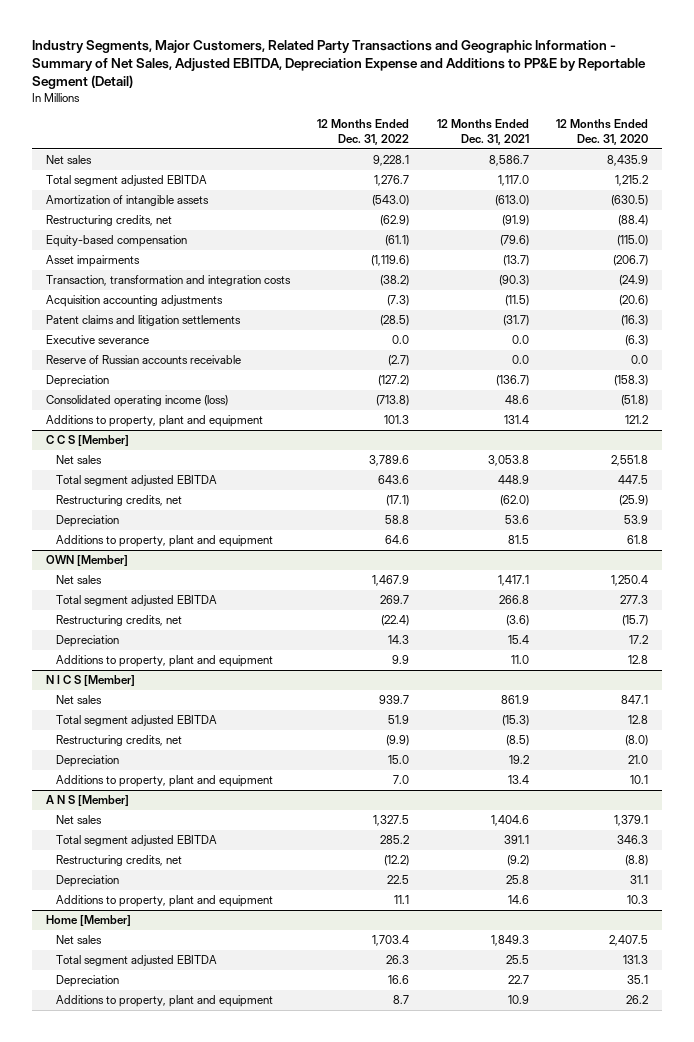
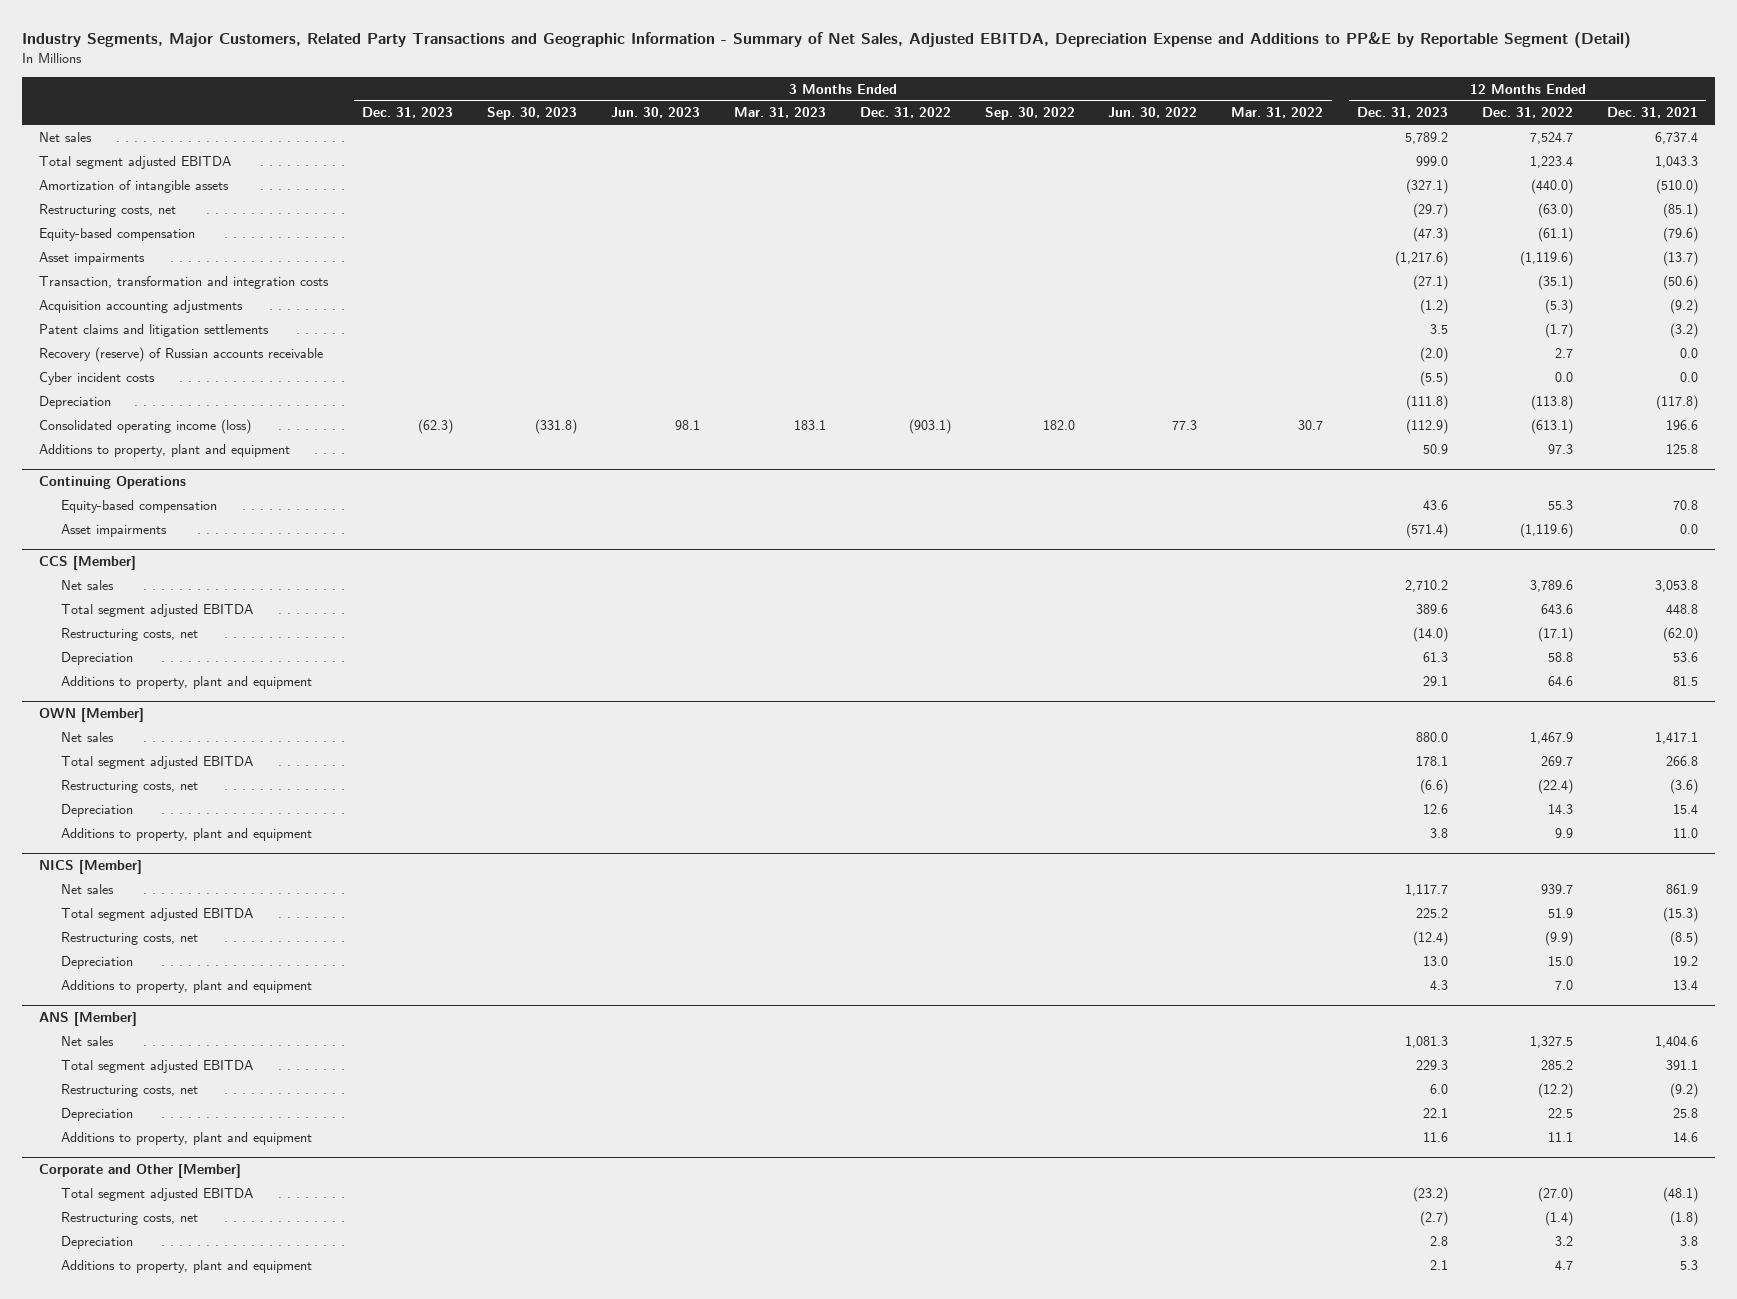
- | 12 Months Ended Dec. 31, 2022 | 12 Months Ended Dec. 31, 2021 | 12 Months Ended Dec. 31, 2020
+ | 3 Months Ended Dec. 31, 2023 | 3 Months Ended Sep. 30, 2023 | 3 Months Ended Jun. 30, 2023 | 3 Months Ended Mar. 31, 2023 | 3 Months Ended Dec. 31, 2022 | 3 Months Ended Sep. 30, 2022 | 3 Months Ended Jun. 30, 2022 | 3 Months Ended Mar. 31, 2022 | 12 Months Ended Dec. 31, 2023 | 12 Months Ended Dec. 31, 2022 | 12 Months Ended Dec. 31, 2021
- Net sales | 9,228.1 | 8,586.7 | 8,435.9
- Total segment adjusted EBITDA | 1,276.7 | 1,117.0 | 1,215.2
- Amortization of intangible assets | (543.0) | (613.0) | (630.5)
- Restructuring credits, net | (62.9) | (91.9) | (88.4)
+ Net sales | | | | | | | | | 5,789.2 | 7,524.7 | 6,737.4
+ Total segment adjusted EBITDA | | | | | | | | | 999.0 | 1,223.4 | 1,043.3
+ Amortization of intangible assets | | | | | | | | | (327.1) | (440.0) | (510.0)
+ Restructuring costs, net | | | | | | | | | (29.7) | (63.0) | (85.1)
- Transaction, transformation and integration costs | (38.2) | (90.3) | (24.9)
- Acquisition accounting adjustments | (7.3) | (11.5) | (20.6)
- Patent claims and litigation settlements | (28.5) | (31.7) | (16.3)
- Executive severance | 0.0 | 0.0 | (6.3)
- Reserve of Russian accounts receivable | (2.7) | 0.0 | 0.0
- Depreciation | (127.2) | (136.7) | (158.3)
- Consolidated operating income (loss) | (713.8) | 48.6 | (51.8)
- Additions to property, plant and equipment | 101.3 | 131.4 | 121.2
- C C S [Member]
+ Transaction, transformation and integration costs | | | | | | | | | (27.1) | (35.1) | (50.6)
+ Acquisition accounting adjustments | | | | | | | | | (1.2) | (5.3) | (9.2)
+ Patent claims and litigation settlements | | | | | | | | | 3.5 | (1.7) | (3.2)
+ Recovery (reserve) of Russian accounts receivable | | | | | | | | | (2.0) | 2.7 | 0.0
+ Cyber incident costs | | | | | | | | | (5.5) | 0.0 | 0.0
+ Depreciation | | | | | | | | | (111.8) | (113.8) | (117.8)
+ Consolidated operating income (loss) | (62.3) | (331.8) | 98.1 | 183.1 | (903.1) | 182.0 | 77.3 | 30.7 | (112.9) | (613.1) | 196.6
+ Additions to property, plant and equipment | | | | | | | | | 50.9 | 97.3 | 125.8
+ Continuing Operations
+ Equity-based compensation | | | | | | | | | 43.6 | 55.3 | 70.8
+ Asset impairments | | | | | | | | | (571.4) | (1,119.6) | 0.0
+ CCS [Member]
- Total segment adjusted EBITDA | 643.6 | 448.9 | 447.5
- Restructuring credits, net | (17.1) | (62.0) | (25.9)
+ Total segment adjusted EBITDA | | | | | | | | | 389.6 | 643.6 | 448.8
+ Restructuring costs, net | | | | | | | | | (14.0) | (17.1) | (62.0)
@ OWN [Member]
- Restructuring credits, net | (22.4) | (3.6) | (15.7)
+ Restructuring costs, net | | | | | | | | | (6.6) | (22.4) | (3.6)
- N I C S [Member]
+ NICS [Member]
- Restructuring credits, net | (9.9) | (8.5) | (8.0)
+ Restructuring costs, net | | | | | | | | | (12.4) | (9.9) | (8.5)
- A N S [Member]
+ ANS [Member]
- Restructuring credits, net | (12.2) | (9.2) | (8.8)
+ Restructuring costs, net | | | | | | | | | 6.0 | (12.2) | (9.2)
- Home [Member]
- Net sales | 1,703.4 | 1,849.3 | 2,407.5
- Total segment adjusted EBITDA | 26.3 | 25.5 | 131.3
- Depreciation | 16.6 | 22.7 | 35.1
- Additions to property, plant and equipment | 8.7 | 10.9 | 26.2
+ Corporate and Other [Member]
+ Total segment adjusted EBITDA | | | | | | | | | (23.2) | (27.0) | (48.1)
+ Restructuring costs, net | | | | | | | | | (2.7) | (1.4) | (1.8)
+ Depreciation | | | | | | | | | 2.8 | 3.2 | 3.8
+ Additions to property, plant and equipment | | | | | | | | | 2.1 | 4.7 | 5.3

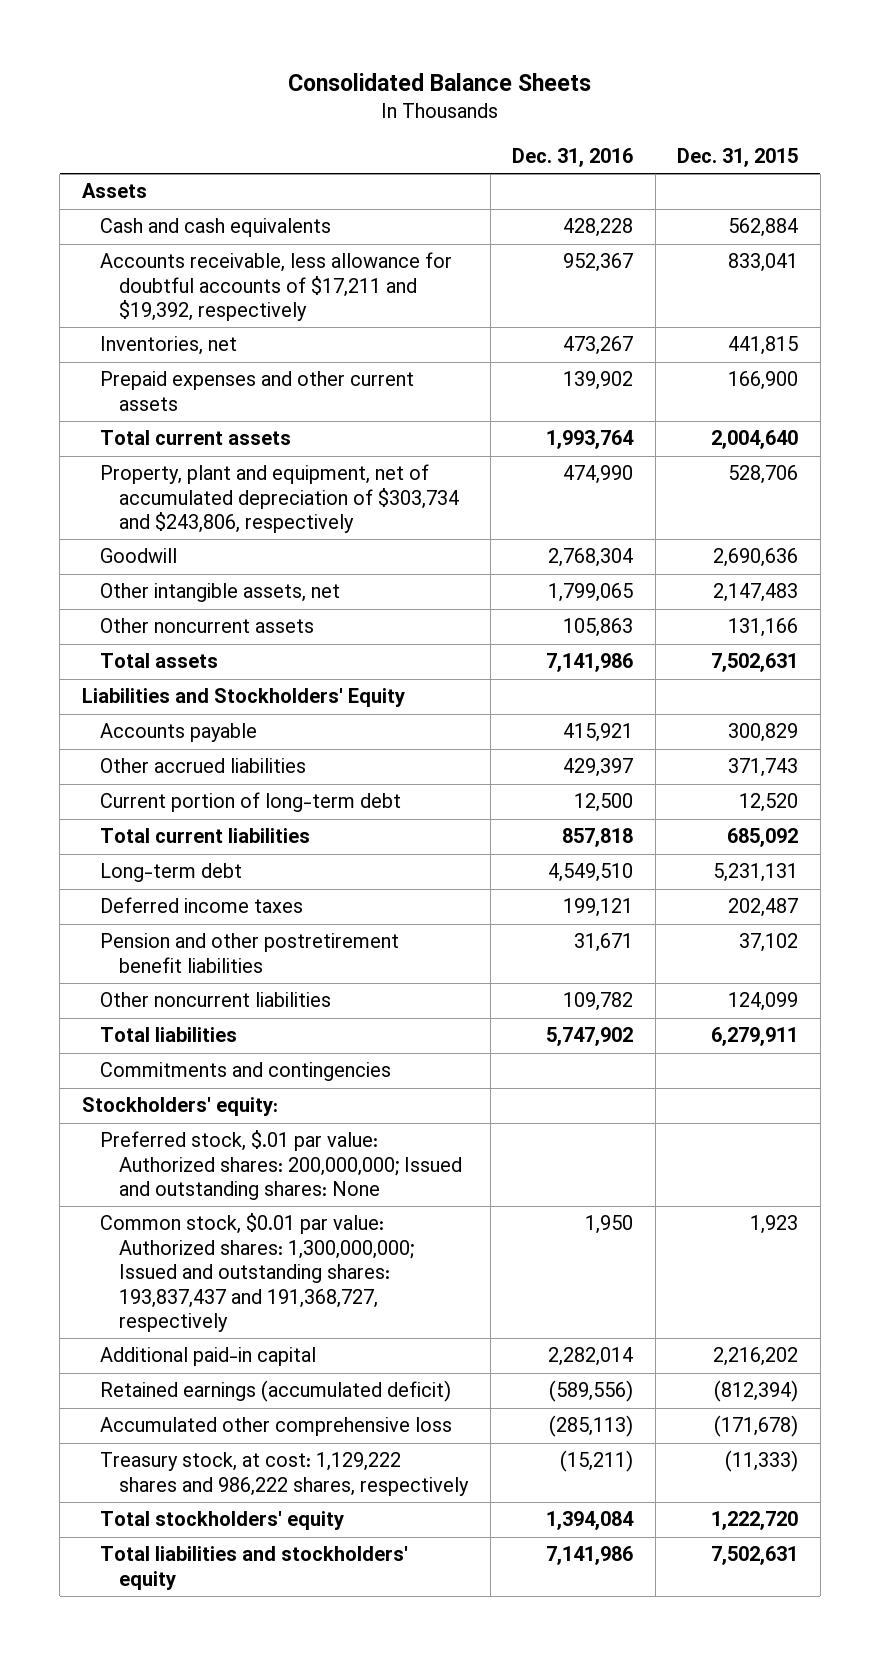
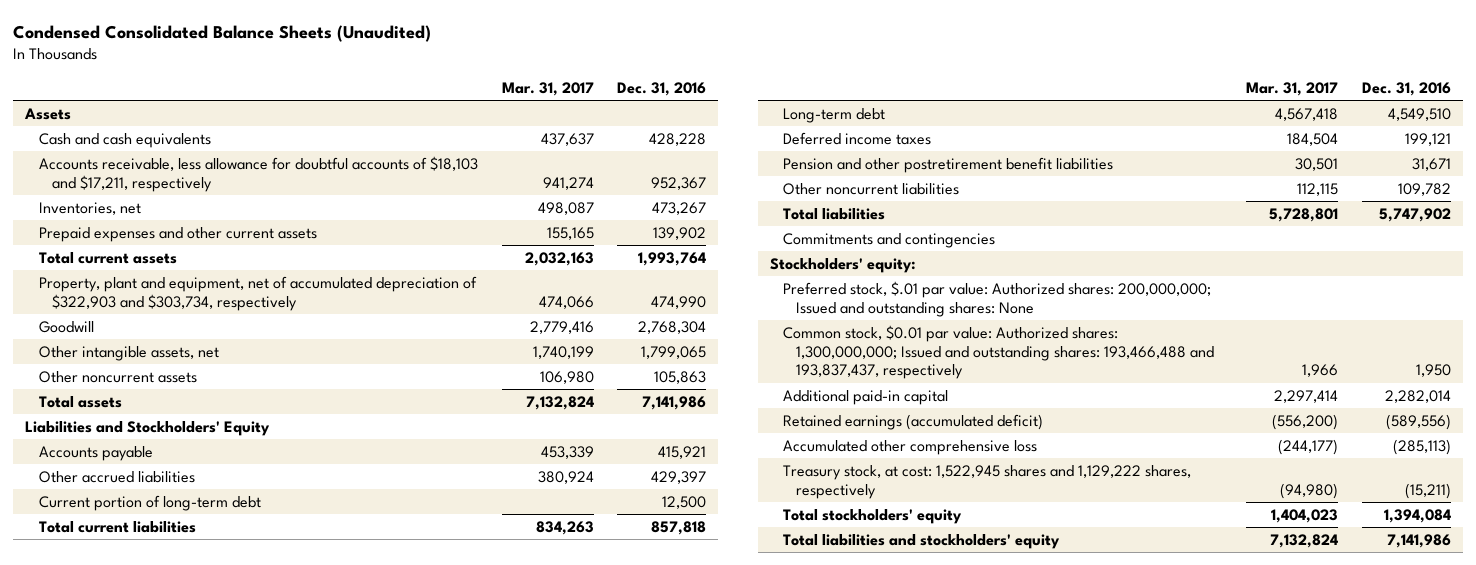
- Consolidated Balance Sheets
+ Condensed Consolidated Balance Sheets (Unaudited)
- | Dec. 31, 2016 | Dec. 31, 2015
+ | Mar. 31, 2017 | Dec. 31, 2016
- Accounts receivable, less allowance for doubtful accounts of $17,211 and $19,392, respectively | 952,367 | 833,041
+ Accounts receivable, less allowance for doubtful accounts of $18,103 and $17,211, respectively | 941,274 | 952,367
- Property, plant and equipment, net of accumulated depreciation of $303,734 and $243,806, respectively | 474,990 | 528,706
+ Property, plant and equipment, net of accumulated depreciation of $322,903 and $303,734, respectively | 474,066 | 474,990
- Common stock, $0.01 par value: Authorized shares: 1,300,000,000; Issued and outstanding shares: 193,837,437 and 191,368,727, respectively | 1,950 | 1,923
+ Common stock, $0.01 par value: Authorized shares: 1,300,000,000; Issued and outstanding shares: 193,466,488 and 193,837,437, respectively | 1,966 | 1,950
- Treasury stock, at cost: 1,129,222 shares and 986,222 shares, respectively | (15,211) | (11,333)
+ Treasury stock, at cost: 1,522,945 shares and 1,129,222 shares, respectively | (94,980) | (15,211)

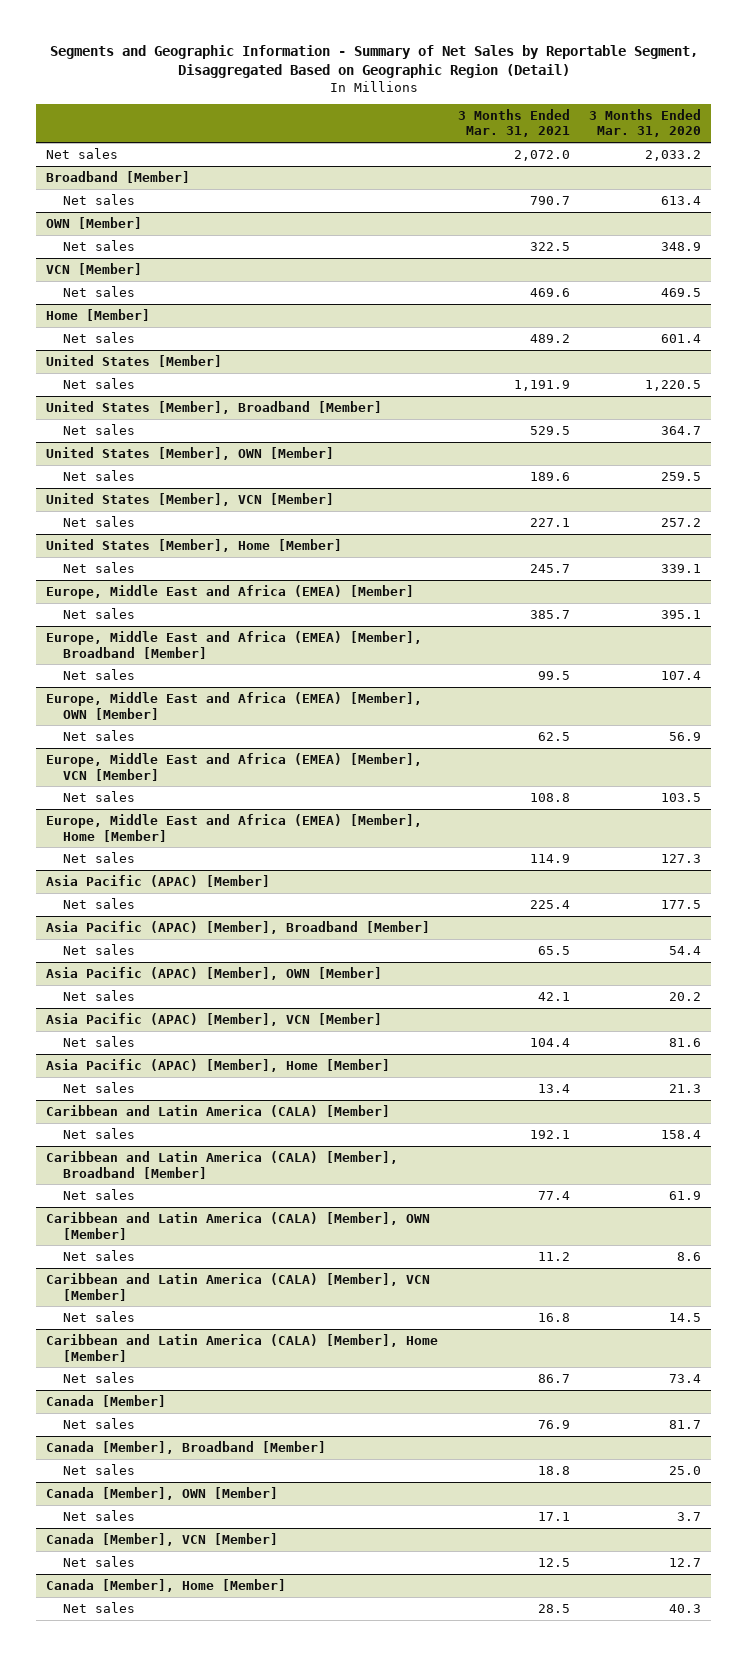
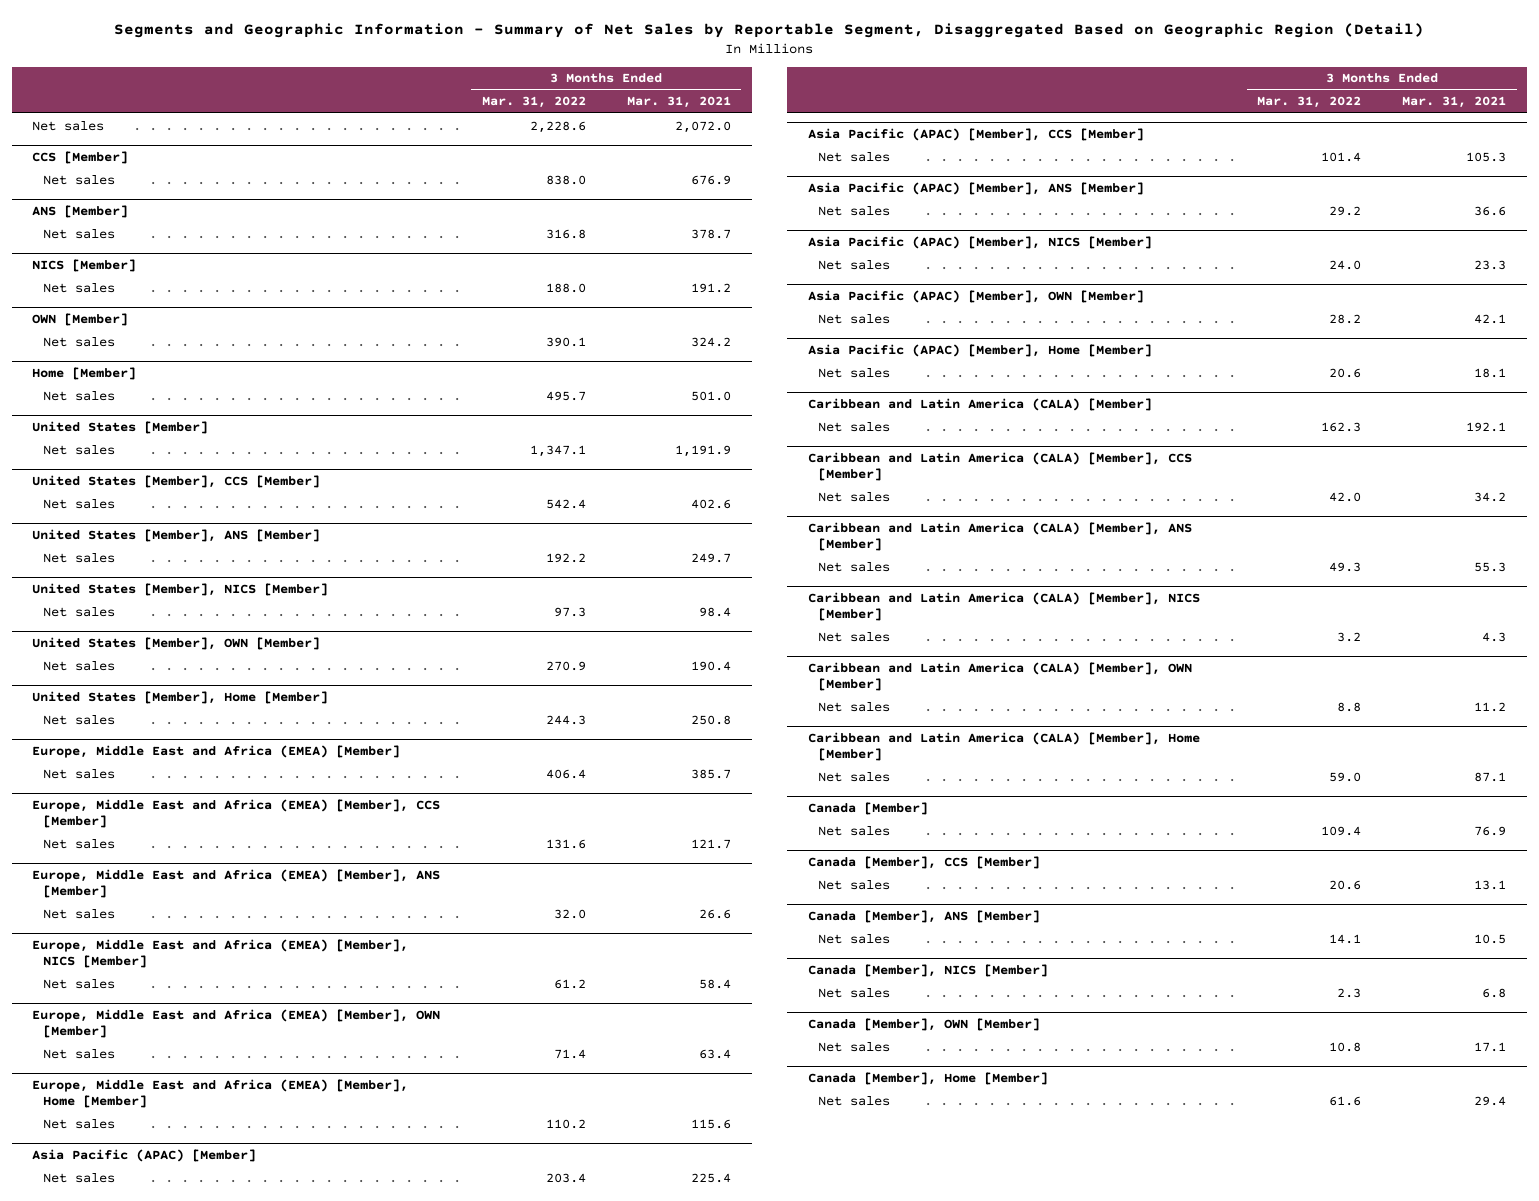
- | 3 Months Ended Mar. 31, 2021 | 3 Months Ended Mar. 31, 2020
+ | 3 Months Ended Mar. 31, 2022 | 3 Months Ended Mar. 31, 2021
- Broadband [Member]
- Net sales | 790.7 | 613.4
+ CCS [Member]
+ Net sales | 838.0 | 676.9
+ ANS [Member]
+ Net sales | 316.8 | 378.7
+ NICS [Member]
+ Net sales | 188.0 | 191.2
@ OWN [Member]
- Net sales | 322.5 | 348.9
- VCN [Member]
- Net sales | 469.6 | 469.5
@ OWN [Member]
+ Net sales | 390.1 | 324.2
@ Home [Member]
- Net sales | 489.2 | 601.4
+ Net sales | 495.7 | 501.0
- United States [Member], Broadband [Member]
- Net sales | 529.5 | 364.7
+ United States [Member], CCS [Member]
+ Net sales | 542.4 | 402.6
+ United States [Member], ANS [Member]
+ Net sales | 192.2 | 249.7
+ United States [Member], NICS [Member]
+ Net sales | 97.3 | 98.4
@ United States [Member], OWN [Member]
- Net sales | 189.6 | 259.5
- United States [Member], VCN [Member]
- Net sales | 227.1 | 257.2
@ United States [Member], OWN [Member]
+ Net sales | 270.9 | 190.4
@ United States [Member], Home [Member]
- Net sales | 245.7 | 339.1
+ Net sales | 244.3 | 250.8
- Europe, Middle East and Africa (EMEA) [Member], Broadband [Member]
- Net sales | 99.5 | 107.4
+ Europe, Middle East and Africa (EMEA) [Member], CCS [Member]
+ Net sales | 131.6 | 121.7
+ Europe, Middle East and Africa (EMEA) [Member], ANS [Member]
+ Net sales | 32.0 | 26.6
+ Europe, Middle East and Africa (EMEA) [Member], NICS [Member]
+ Net sales | 61.2 | 58.4
@ Europe, Middle East and Africa (EMEA) [Member], OWN [Member]
- Net sales | 62.5 | 56.9
- Europe, Middle East and Africa (EMEA) [Member], VCN [Member]
- Net sales | 108.8 | 103.5
@ Europe, Middle East and Africa (EMEA) [Member], OWN [Member]
+ Net sales | 71.4 | 63.4
@ Europe, Middle East and Africa (EMEA) [Member], Home [Member]
- Net sales | 114.9 | 127.3
+ Net sales | 110.2 | 115.6
- Asia Pacific (APAC) [Member], Broadband [Member]
- Net sales | 65.5 | 54.4
+ Asia Pacific (APAC) [Member], CCS [Member]
+ Net sales | 101.4 | 105.3
+ Asia Pacific (APAC) [Member], ANS [Member]
+ Net sales | 29.2 | 36.6
+ Asia Pacific (APAC) [Member], NICS [Member]
+ Net sales | 24.0 | 23.3
- Asia Pacific (APAC) [Member], VCN [Member]
- Net sales | 104.4 | 81.6
@ Asia Pacific (APAC) [Member], Home [Member]
- Net sales | 13.4 | 21.3
+ Net sales | 20.6 | 18.1
- Caribbean and Latin America (CALA) [Member], Broadband [Member]
- Net sales | 77.4 | 61.9
+ Caribbean and Latin America (CALA) [Member], CCS [Member]
+ Net sales | 42.0 | 34.2
+ Caribbean and Latin America (CALA) [Member], ANS [Member]
+ Net sales | 49.3 | 55.3
+ Caribbean and Latin America (CALA) [Member], NICS [Member]
+ Net sales | 3.2 | 4.3
- Caribbean and Latin America (CALA) [Member], VCN [Member]
- Net sales | 16.8 | 14.5
@ Caribbean and Latin America (CALA) [Member], Home [Member]
- Net sales | 86.7 | 73.4
+ Net sales | 59.0 | 87.1
- Canada [Member], Broadband [Member]
- Net sales | 18.8 | 25.0
+ Canada [Member], CCS [Member]
+ Net sales | 20.6 | 13.1
+ Canada [Member], ANS [Member]
+ Net sales | 14.1 | 10.5
+ Canada [Member], NICS [Member]
+ Net sales | 2.3 | 6.8
- Canada [Member], VCN [Member]
- Net sales | 12.5 | 12.7
@ Canada [Member], Home [Member]
- Net sales | 28.5 | 40.3
+ Net sales | 61.6 | 29.4

